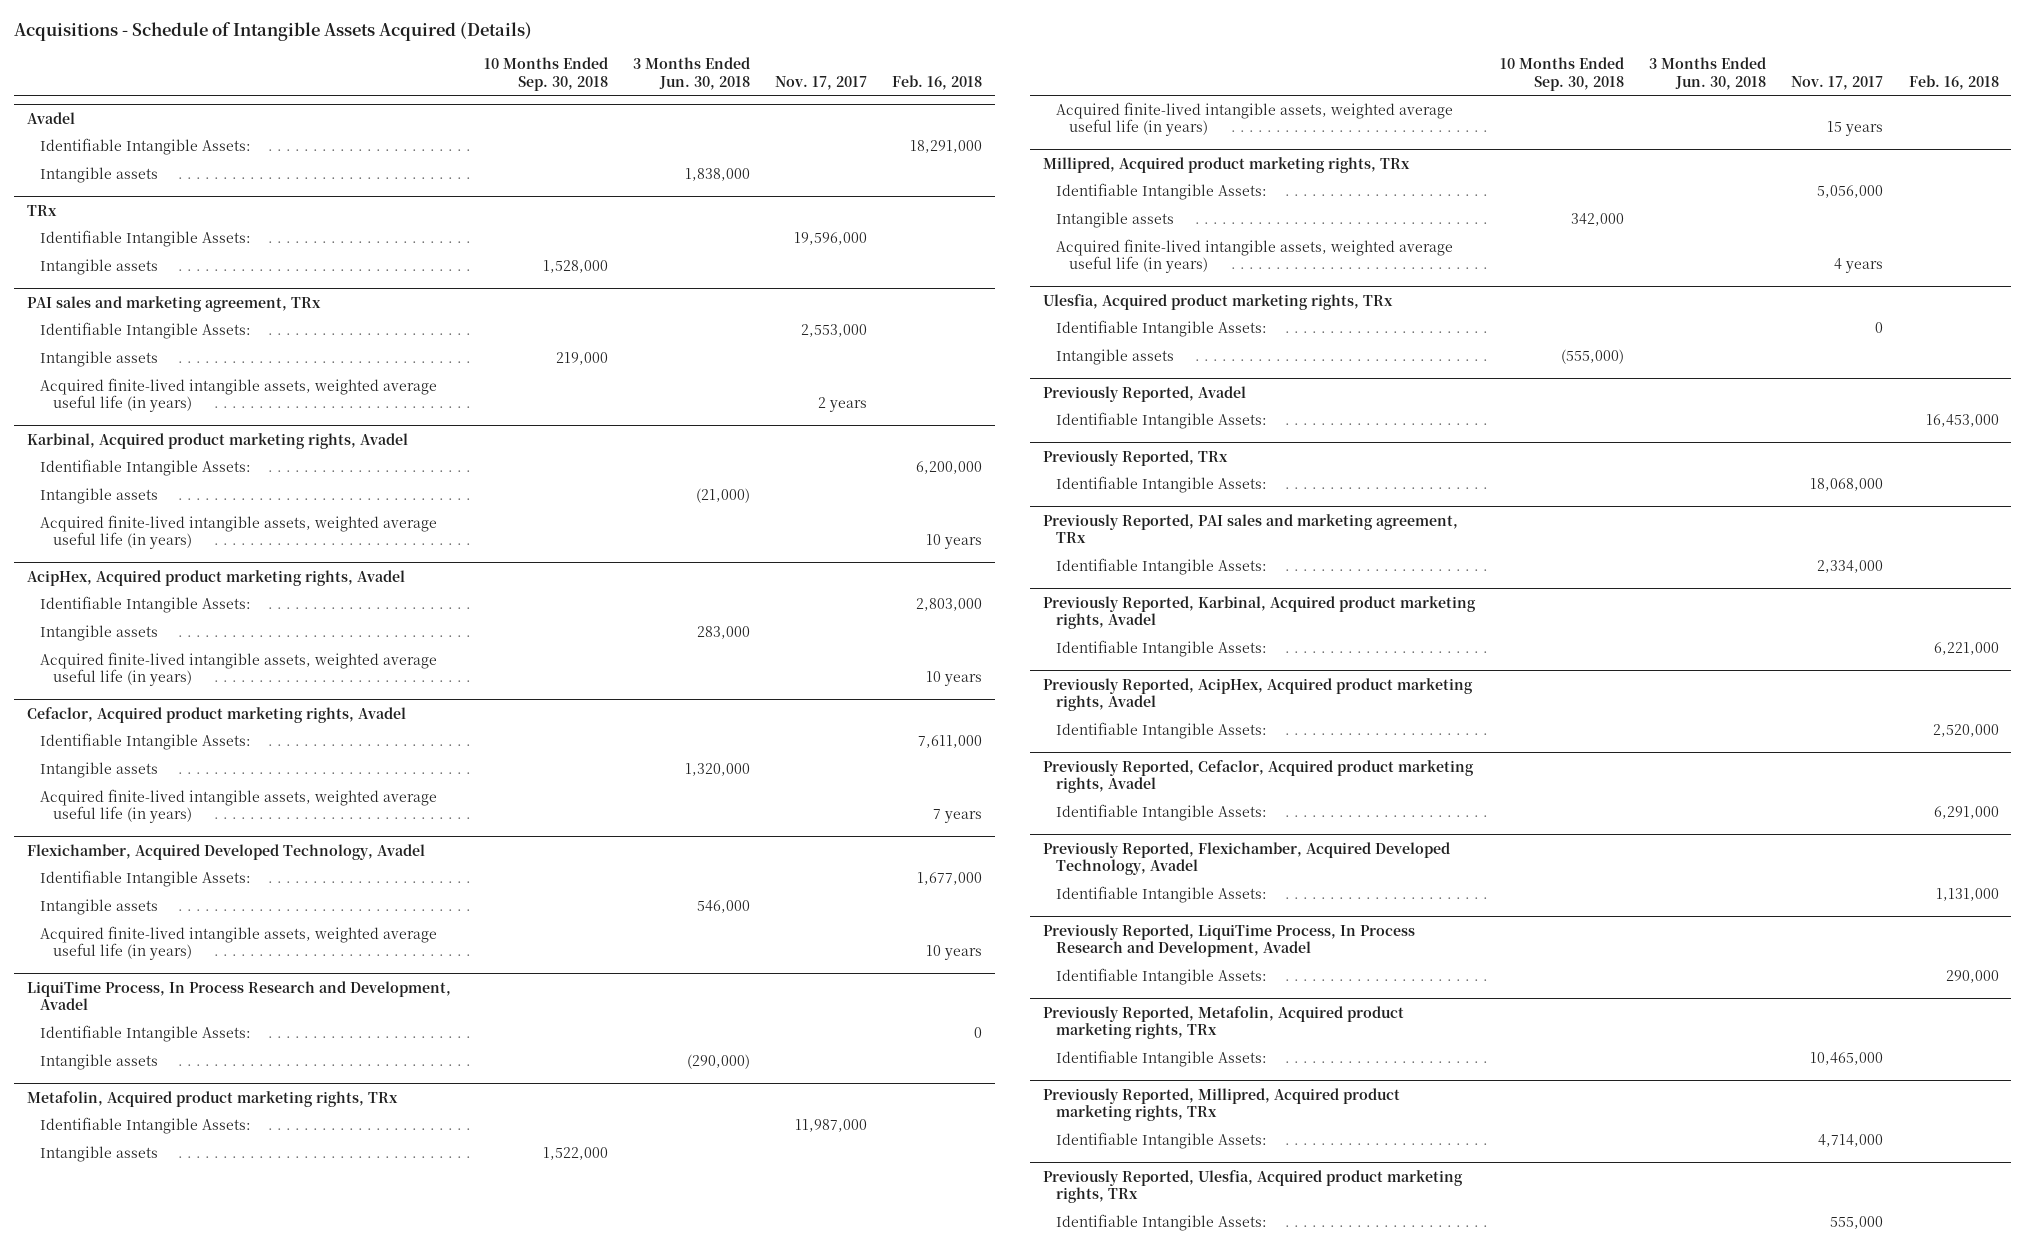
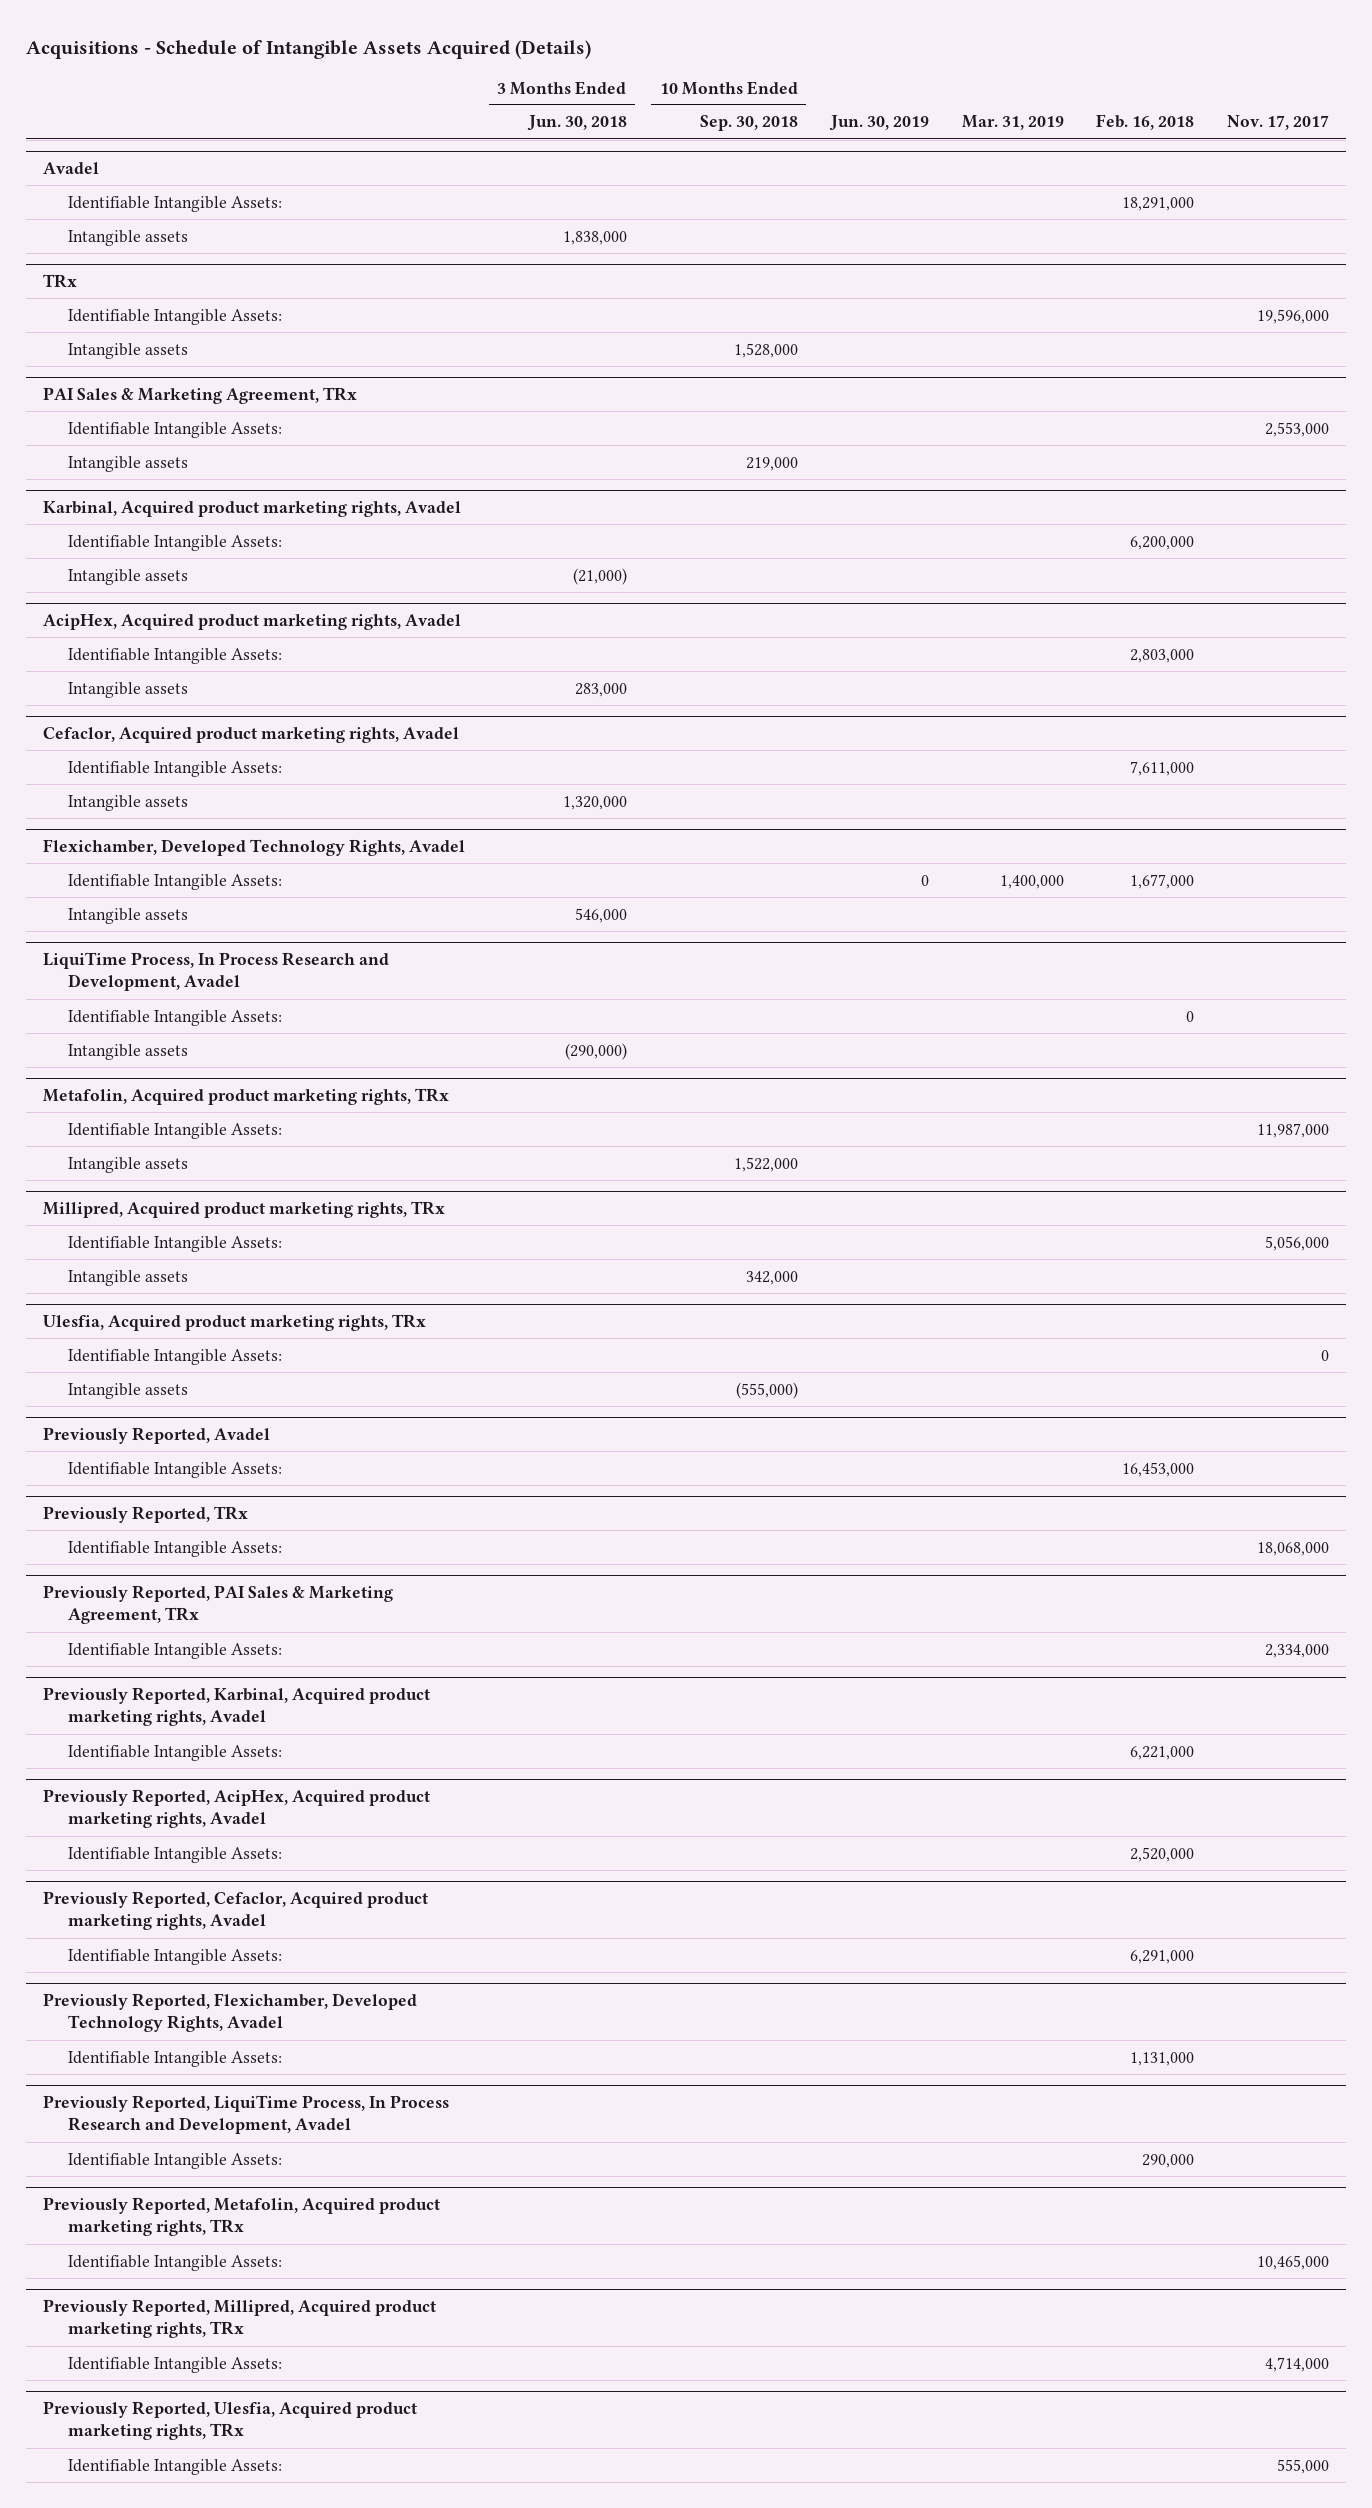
- | 10 Months Ended Sep. 30, 2018 | 3 Months Ended Jun. 30, 2018 | Nov. 17, 2017 | Feb. 16, 2018
+ | 3 Months Ended Jun. 30, 2018 | 10 Months Ended Sep. 30, 2018 | Jun. 30, 2019 | Mar. 31, 2019 | Feb. 16, 2018 | Nov. 17, 2017
- PAI sales and marketing agreement, TRx
+ PAI Sales & Marketing Agreement, TRx
- Acquired finite-lived intangible assets, weighted average useful life (in years) | | | 2 years |
@ Karbinal, Acquired product marketing rights, Avadel
- Acquired finite-lived intangible assets, weighted average useful life (in years) | | | | 10 years
@ AcipHex, Acquired product marketing rights, Avadel
- Acquired finite-lived intangible assets, weighted average useful life (in years) | | | | 10 years
@ Cefaclor, Acquired product marketing rights, Avadel
- Acquired finite-lived intangible assets, weighted average useful life (in years) | | | | 7 years
- Flexichamber, Acquired Developed Technology, Avadel
+ Flexichamber, Developed Technology Rights, Avadel
- Acquired finite-lived intangible assets, weighted average useful life (in years) | | | | 10 years
@ Metafolin, Acquired product marketing rights, TRx
- Acquired finite-lived intangible assets, weighted average useful life (in years) | | | 15 years |
@ Millipred, Acquired product marketing rights, TRx
- Acquired finite-lived intangible assets, weighted average useful life (in years) | | | 4 years |
- Previously Reported, PAI sales and marketing agreement, TRx
+ Previously Reported, PAI Sales & Marketing Agreement, TRx
- Previously Reported, Flexichamber, Acquired Developed Technology, Avadel
+ Previously Reported, Flexichamber, Developed Technology Rights, Avadel

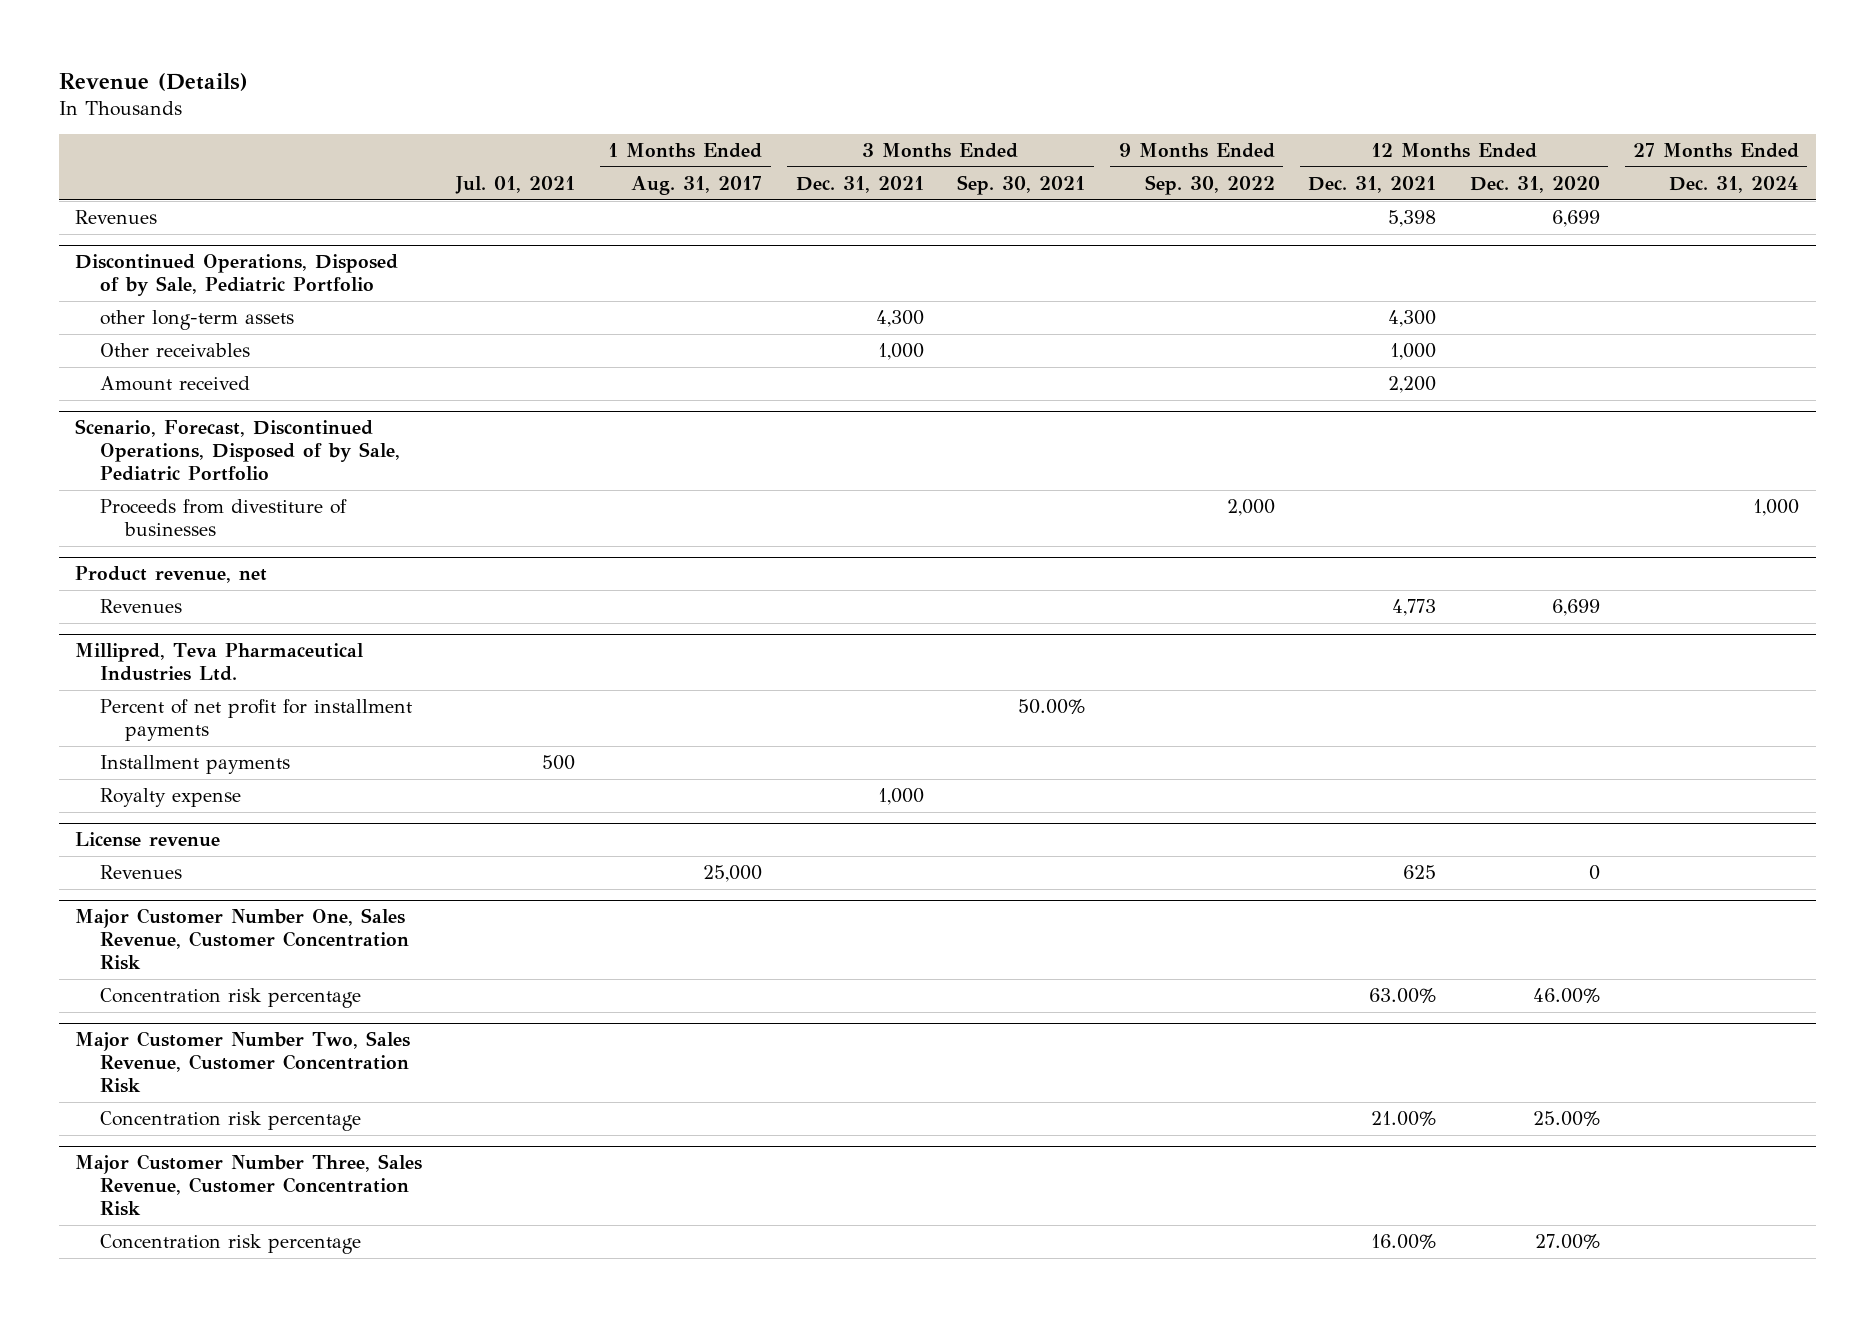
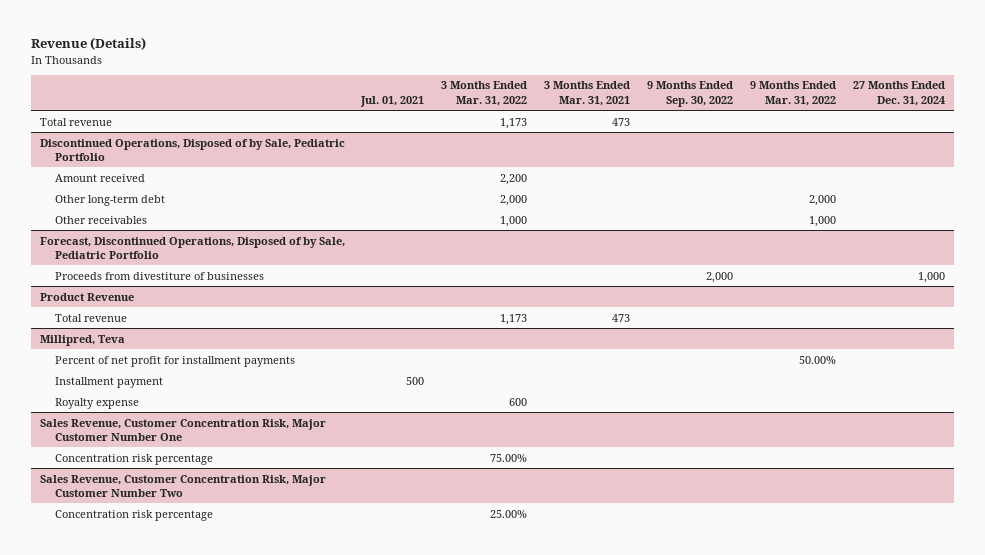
- | Jul. 01, 2021 | 1 Months Ended Aug. 31, 2017 | 3 Months Ended Dec. 31, 2021 | 3 Months Ended Sep. 30, 2021 | 9 Months Ended Sep. 30, 2022 | 12 Months Ended Dec. 31, 2021 | 12 Months Ended Dec. 31, 2020 | 27 Months Ended Dec. 31, 2024
+ | Jul. 01, 2021 | 3 Months Ended Mar. 31, 2022 | 3 Months Ended Mar. 31, 2021 | 9 Months Ended Sep. 30, 2022 | 9 Months Ended Mar. 31, 2022 | 27 Months Ended Dec. 31, 2024
- Revenues | | | | | | 5,398 | 6,699 |
+ Total revenue | | 1,173 | 473 | | |
@ Discontinued Operations, Disposed of by Sale, Pediatric Portfolio
- other long-term assets | | | 4,300 | | | 4,300 | |
- Scenario, Forecast, Discontinued Operations, Disposed of by Sale, Pediatric Portfolio
@ Discontinued Operations, Disposed of by Sale, Pediatric Portfolio
+ Other long-term debt | | 2,000 | | | 2,000 |
moved down: Other receivables | | 1,000 | | | 1,000 |
+ Forecast, Discontinued Operations, Disposed of by Sale, Pediatric Portfolio
- Product revenue, net
- Revenues | | | | | | 4,773 | 6,699 |
- Millipred, Teva Pharmaceutical Industries Ltd.
+ Product Revenue
+ Total revenue | | 1,173 | 473 | | |
+ Millipred, Teva
- Installment payments | 500 | | | | | | |
+ Installment payment | 500 | | | | |
- License revenue
- Revenues | | 25,000 | | | | 625 | 0 |
- Major Customer Number One, Sales Revenue, Customer Concentration Risk
+ Sales Revenue, Customer Concentration Risk, Major Customer Number One
- Major Customer Number Two, Sales Revenue, Customer Concentration Risk
+ Sales Revenue, Customer Concentration Risk, Major Customer Number Two
- Major Customer Number Three, Sales Revenue, Customer Concentration Risk
- Concentration risk percentage | | | | | | 16.00% | 27.00% |

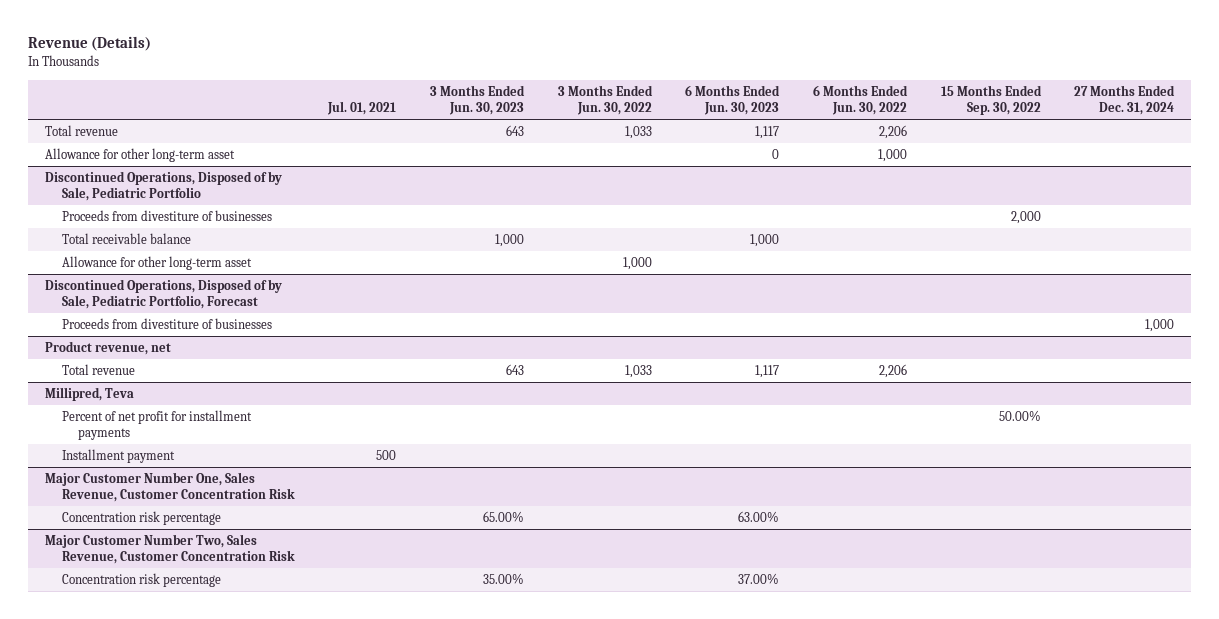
- | Jul. 01, 2021 | 3 Months Ended Mar. 31, 2022 | 3 Months Ended Mar. 31, 2021 | 9 Months Ended Sep. 30, 2022 | 9 Months Ended Mar. 31, 2022 | 27 Months Ended Dec. 31, 2024
+ | Jul. 01, 2021 | 3 Months Ended Jun. 30, 2023 | 3 Months Ended Jun. 30, 2022 | 6 Months Ended Jun. 30, 2023 | 6 Months Ended Jun. 30, 2022 | 15 Months Ended Sep. 30, 2022 | 27 Months Ended Dec. 31, 2024
+ Allowance for other long-term asset | | | | 0 | 1,000 | |
@ Discontinued Operations, Disposed of by Sale, Pediatric Portfolio
- Amount received | | 2,200 | | | |
- Other long-term debt | | 2,000 | | | 2,000 |
- Other receivables | | 1,000 | | | 1,000 |
- Forecast, Discontinued Operations, Disposed of by Sale, Pediatric Portfolio
@ Discontinued Operations, Disposed of by Sale, Pediatric Portfolio
+ Proceeds from divestiture of businesses | | | | | | 2,000 |
+ Total receivable balance | | 1,000 | | 1,000 | | |
+ Allowance for other long-term asset | | | 1,000 | | | |
+ Discontinued Operations, Disposed of by Sale, Pediatric Portfolio, Forecast
- Product Revenue
+ Product revenue, net
@ Millipred, Teva
- Royalty expense | | 600 | | | |
- Sales Revenue, Customer Concentration Risk, Major Customer Number One
+ Major Customer Number One, Sales Revenue, Customer Concentration Risk
- Sales Revenue, Customer Concentration Risk, Major Customer Number Two
+ Major Customer Number Two, Sales Revenue, Customer Concentration Risk

